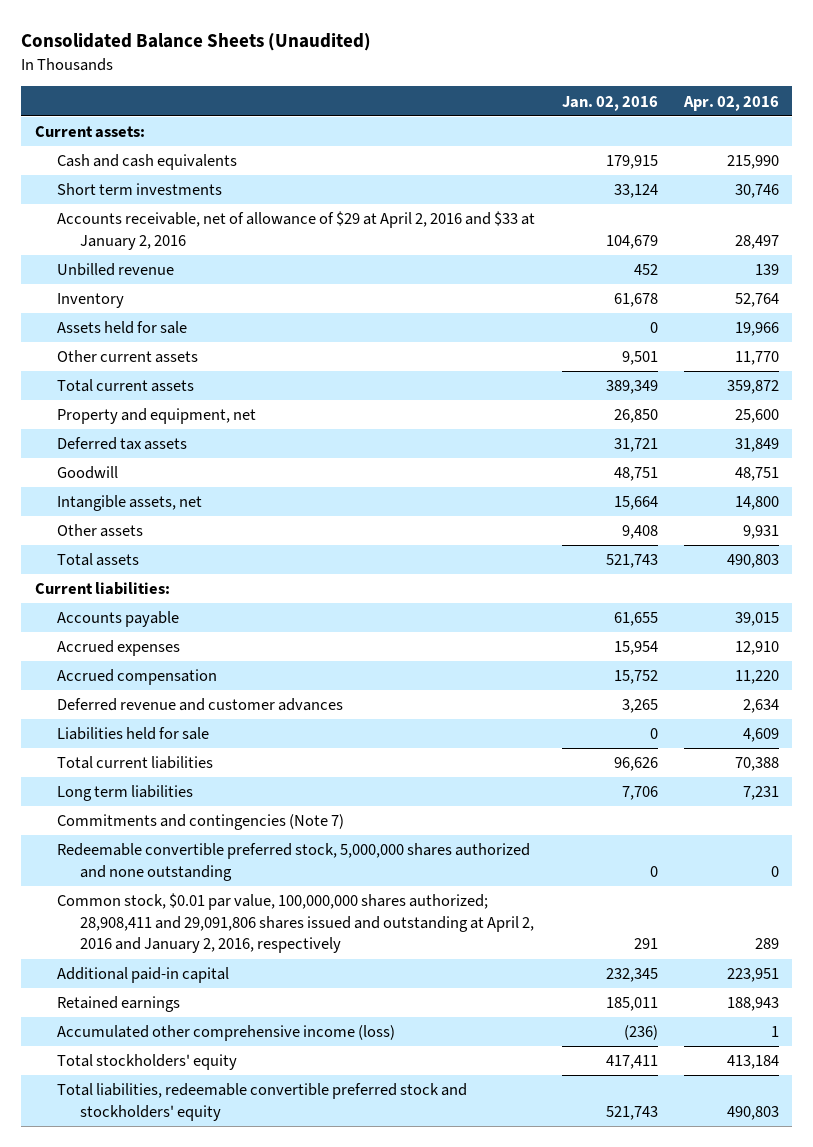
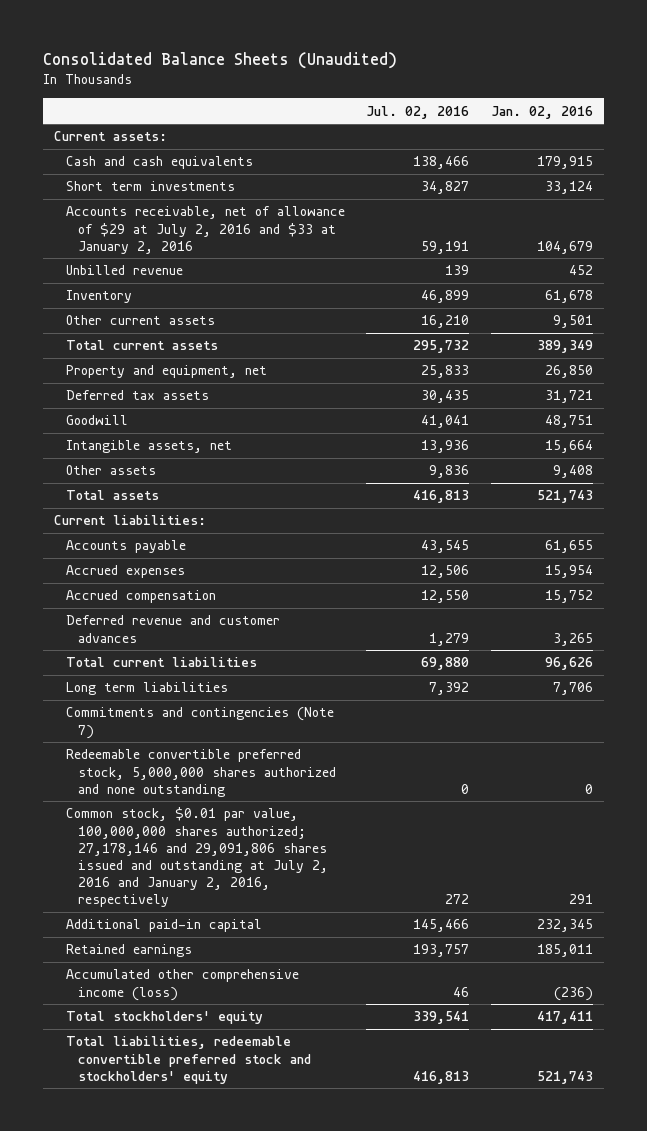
- | Jan. 02, 2016 | Apr. 02, 2016
+ | Jul. 02, 2016 | Jan. 02, 2016
- Accounts receivable, net of allowance of $29 at April 2, 2016 and $33 at January 2, 2016 | 104,679 | 28,497
+ Accounts receivable, net of allowance of $29 at July 2, 2016 and $33 at January 2, 2016 | 59,191 | 104,679
- Assets held for sale | 0 | 19,966
- Liabilities held for sale | 0 | 4,609
- Common stock, $0.01 par value, 100,000,000 shares authorized; 28,908,411 and 29,091,806 shares issued and outstanding at April 2, 2016 and January 2, 2016, respectively | 291 | 289
+ Common stock, $0.01 par value, 100,000,000 shares authorized; 27,178,146 and 29,091,806 shares issued and outstanding at July 2, 2016 and January 2, 2016, respectively | 272 | 291

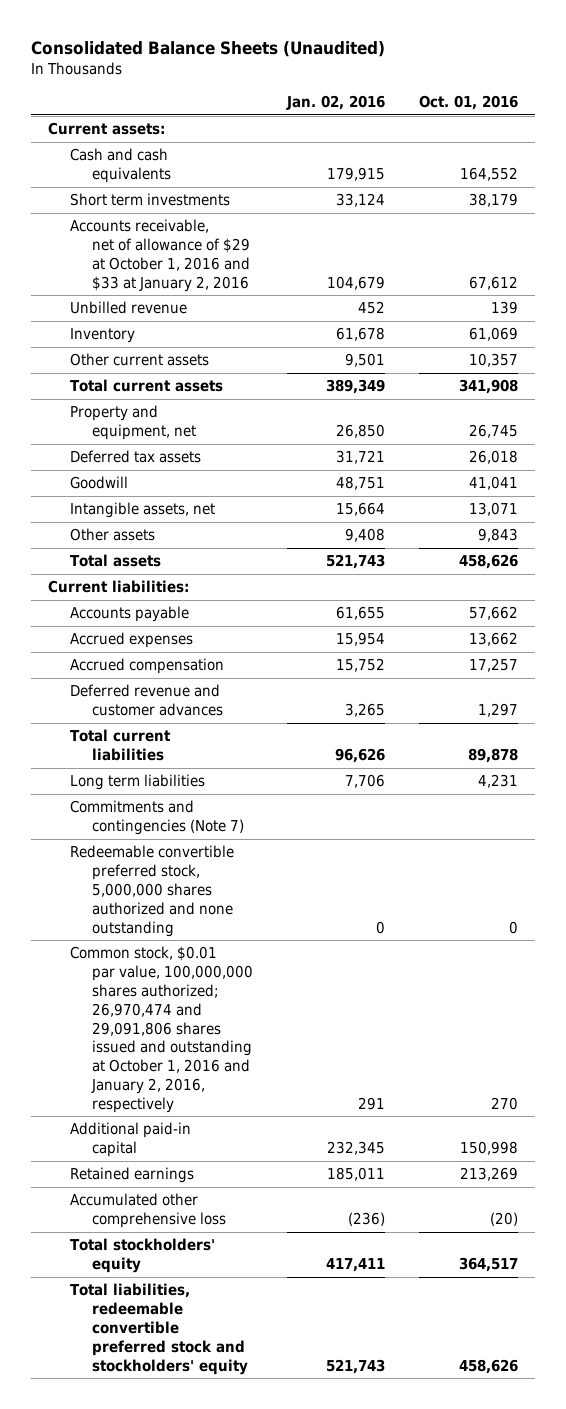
- | Jul. 02, 2016 | Jan. 02, 2016
+ | Jan. 02, 2016 | Oct. 01, 2016
- Accounts receivable, net of allowance of $29 at July 2, 2016 and $33 at January 2, 2016 | 59,191 | 104,679
+ Accounts receivable, net of allowance of $29 at October 1, 2016 and $33 at January 2, 2016 | 104,679 | 67,612
- Common stock, $0.01 par value, 100,000,000 shares authorized; 27,178,146 and 29,091,806 shares issued and outstanding at July 2, 2016 and January 2, 2016, respectively | 272 | 291
+ Common stock, $0.01 par value, 100,000,000 shares authorized; 26,970,474 and 29,091,806 shares issued and outstanding at October 1, 2016 and January 2, 2016, respectively | 291 | 270
- Accumulated other comprehensive income (loss) | 46 | (236)
+ Accumulated other comprehensive loss | (236) | (20)

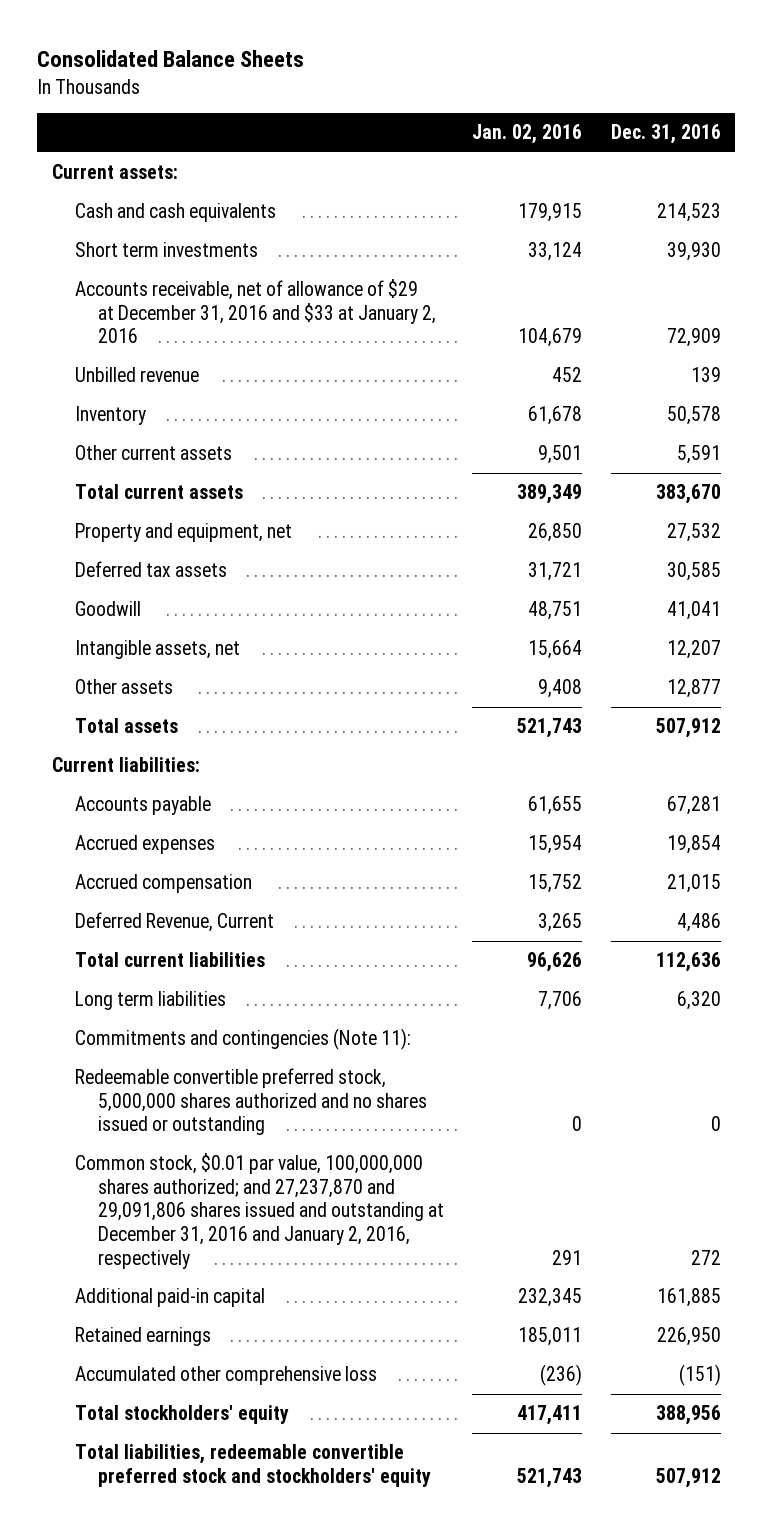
- Consolidated Balance Sheets (Unaudited)
+ Consolidated Balance Sheets
- | Jan. 02, 2016 | Oct. 01, 2016
+ | Jan. 02, 2016 | Dec. 31, 2016
- Accounts receivable, net of allowance of $29 at October 1, 2016 and $33 at January 2, 2016 | 104,679 | 67,612
+ Accounts receivable, net of allowance of $29 at December 31, 2016 and $33 at January 2, 2016 | 104,679 | 72,909
- Deferred revenue and customer advances | 3,265 | 1,297
+ Deferred Revenue, Current | 3,265 | 4,486
- Commitments and contingencies (Note 7)
- Redeemable convertible preferred stock, 5,000,000 shares authorized and none outstanding | 0 | 0
- Common stock, $0.01 par value, 100,000,000 shares authorized; 26,970,474 and 29,091,806 shares issued and outstanding at October 1, 2016 and January 2, 2016, respectively | 291 | 270
+ Commitments and contingencies (Note 11):
+ Redeemable convertible preferred stock, 5,000,000 shares authorized and no shares issued or outstanding | 0 | 0
+ Common stock, $0.01 par value, 100,000,000 shares authorized; and 27,237,870 and 29,091,806 shares issued and outstanding at December 31, 2016 and January 2, 2016, respectively | 291 | 272

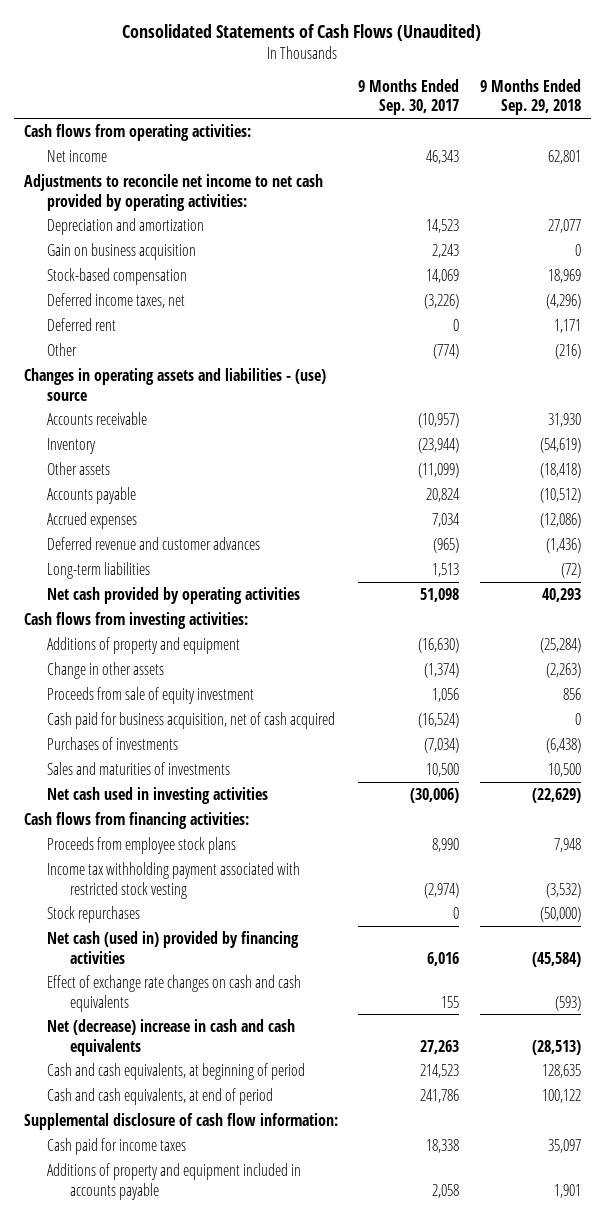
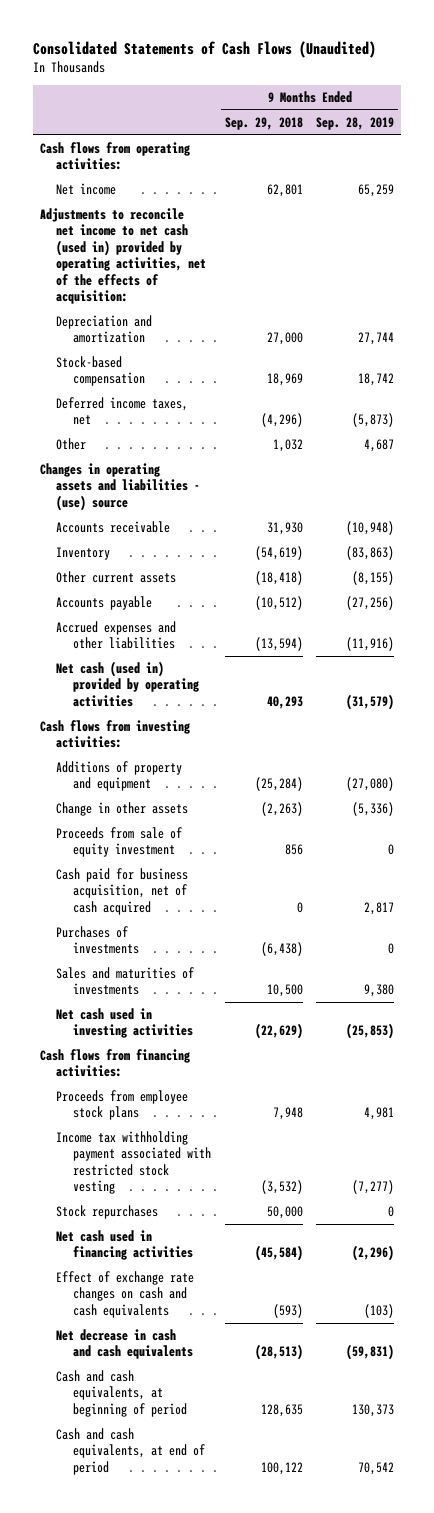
- | 9 Months Ended Sep. 30, 2017 | 9 Months Ended Sep. 29, 2018
+ | 9 Months Ended Sep. 29, 2018 | 9 Months Ended Sep. 28, 2019
- Adjustments to reconcile net income to net cash provided by operating activities:
- Depreciation and amortization | 14,523 | 27,077
- Gain on business acquisition | 2,243 | 0
+ Adjustments to reconcile net income to net cash (used in) provided by operating activities, net of the effects of acquisition:
+ Depreciation and amortization | 27,000 | 27,744
- Deferred rent | 0 | 1,171
- Other | (774) | (216)
+ Other | 1,032 | 4,687
- Other assets | (11,099) | (18,418)
+ Other current assets | (18,418) | (8,155)
- Accrued expenses | 7,034 | (12,086)
- Deferred revenue and customer advances | (965) | (1,436)
- Long-term liabilities | 1,513 | (72)
- Net cash provided by operating activities | 51,098 | 40,293
+ Accrued expenses and other liabilities | (13,594) | (11,916)
+ Net cash (used in) provided by operating activities | 40,293 | (31,579)
- Stock repurchases | 0 | (50,000)
- Net cash (used in) provided by financing activities | 6,016 | (45,584)
+ Stock repurchases | 50,000 | 0
+ Net cash used in financing activities | (45,584) | (2,296)
- Net (decrease) increase in cash and cash equivalents | 27,263 | (28,513)
+ Net decrease in cash and cash equivalents | (28,513) | (59,831)
- Supplemental disclosure of cash flow information:
- Cash paid for income taxes | 18,338 | 35,097
- Additions of property and equipment included in accounts payable | 2,058 | 1,901

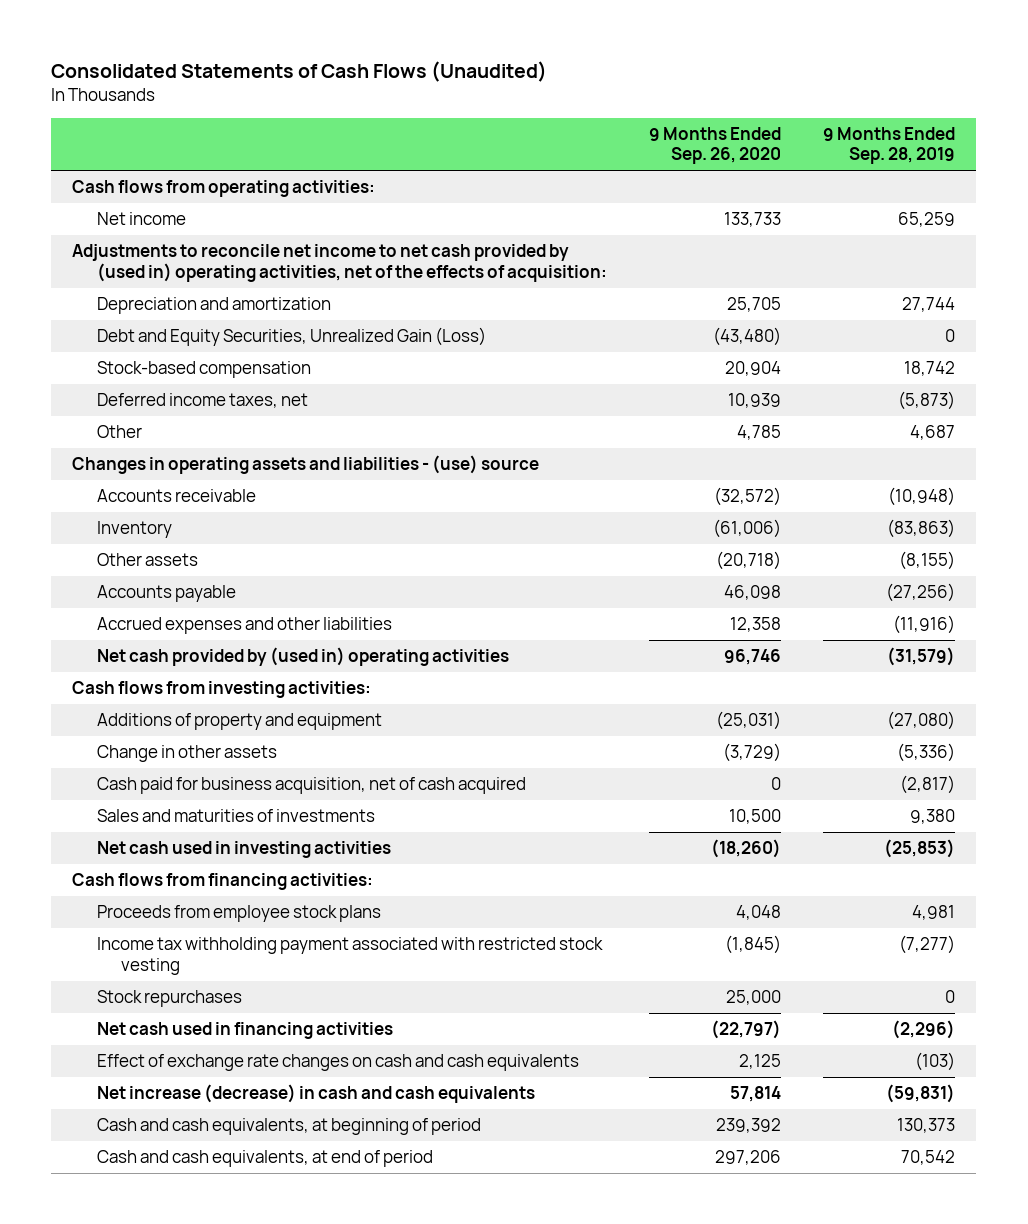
- | 9 Months Ended Sep. 29, 2018 | 9 Months Ended Sep. 28, 2019
+ | 9 Months Ended Sep. 26, 2020 | 9 Months Ended Sep. 28, 2019
- Adjustments to reconcile net income to net cash (used in) provided by operating activities, net of the effects of acquisition:
+ Adjustments to reconcile net income to net cash provided by (used in) operating activities, net of the effects of acquisition:
+ Debt and Equity Securities, Unrealized Gain (Loss) | (43,480) | 0
- Other current assets | (18,418) | (8,155)
+ Other assets | (20,718) | (8,155)
- Net cash (used in) provided by operating activities | 40,293 | (31,579)
+ Net cash provided by (used in) operating activities | 96,746 | (31,579)
- Proceeds from sale of equity investment | 856 | 0
- Cash paid for business acquisition, net of cash acquired | 0 | 2,817
- Purchases of investments | (6,438) | 0
+ Cash paid for business acquisition, net of cash acquired | 0 | (2,817)
- Net decrease in cash and cash equivalents | (28,513) | (59,831)
+ Net increase (decrease) in cash and cash equivalents | 57,814 | (59,831)

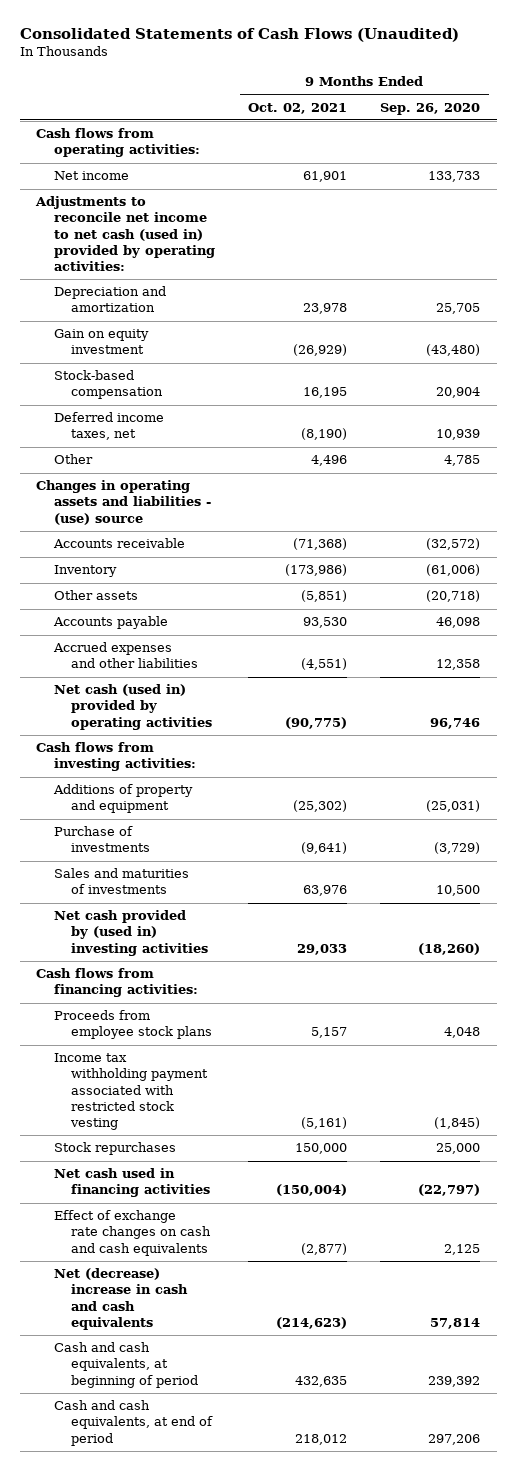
- | 9 Months Ended Sep. 26, 2020 | 9 Months Ended Sep. 28, 2019
+ | 9 Months Ended Oct. 02, 2021 | 9 Months Ended Sep. 26, 2020
- Adjustments to reconcile net income to net cash provided by (used in) operating activities, net of the effects of acquisition:
+ Adjustments to reconcile net income to net cash (used in) provided by operating activities:
- Debt and Equity Securities, Unrealized Gain (Loss) | (43,480) | 0
+ Gain on equity investment | (26,929) | (43,480)
- Net cash provided by (used in) operating activities | 96,746 | (31,579)
+ Net cash (used in) provided by operating activities | (90,775) | 96,746
- Change in other assets | (3,729) | (5,336)
- Cash paid for business acquisition, net of cash acquired | 0 | (2,817)
+ Purchase of investments | (9,641) | (3,729)
- Net cash used in investing activities | (18,260) | (25,853)
+ Net cash provided by (used in) investing activities | 29,033 | (18,260)
- Net increase (decrease) in cash and cash equivalents | 57,814 | (59,831)
+ Net (decrease) increase in cash and cash equivalents | (214,623) | 57,814

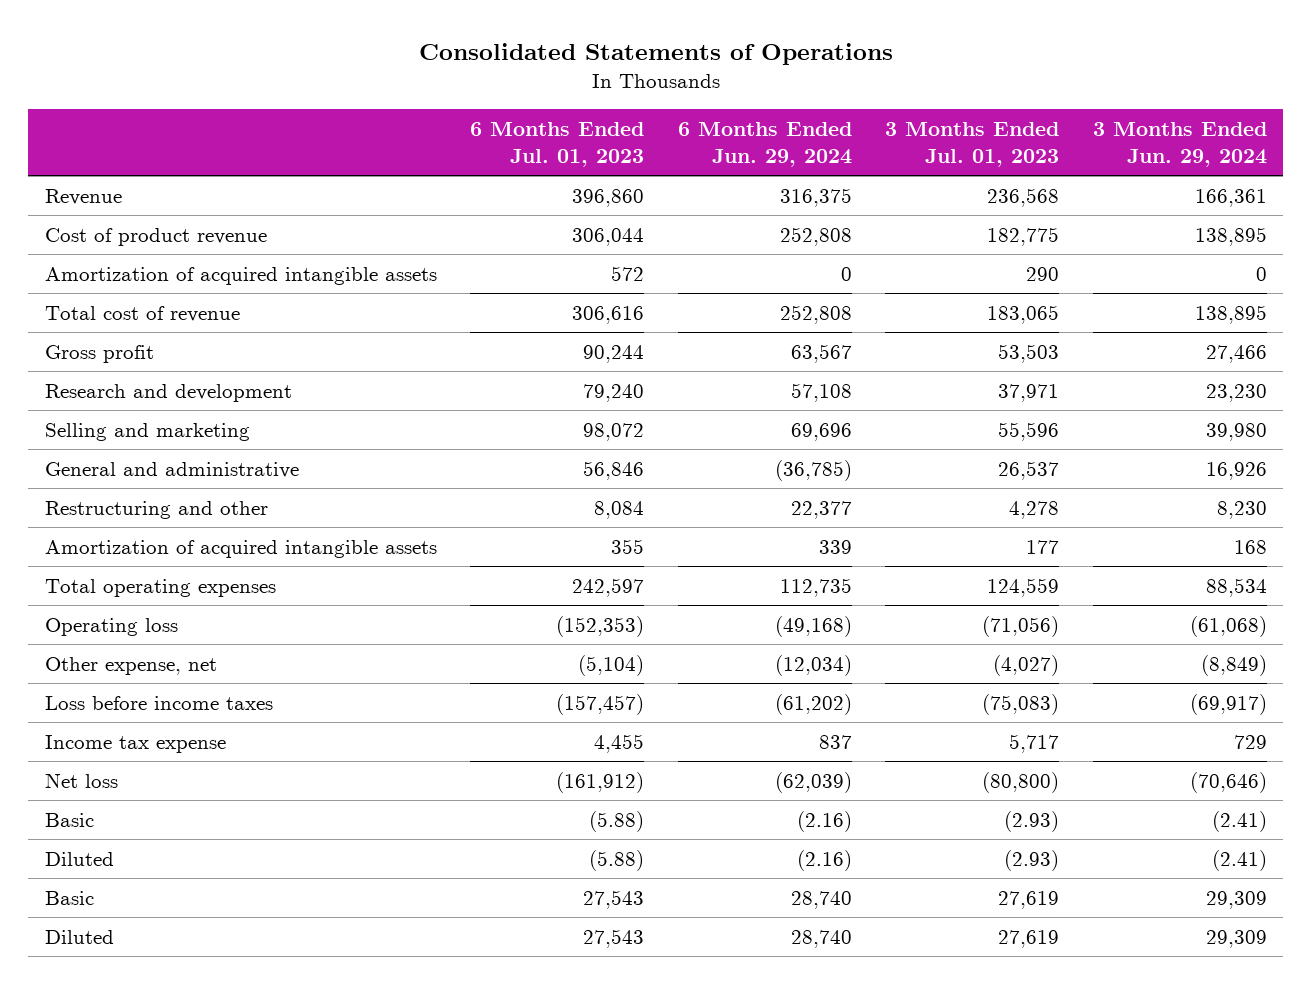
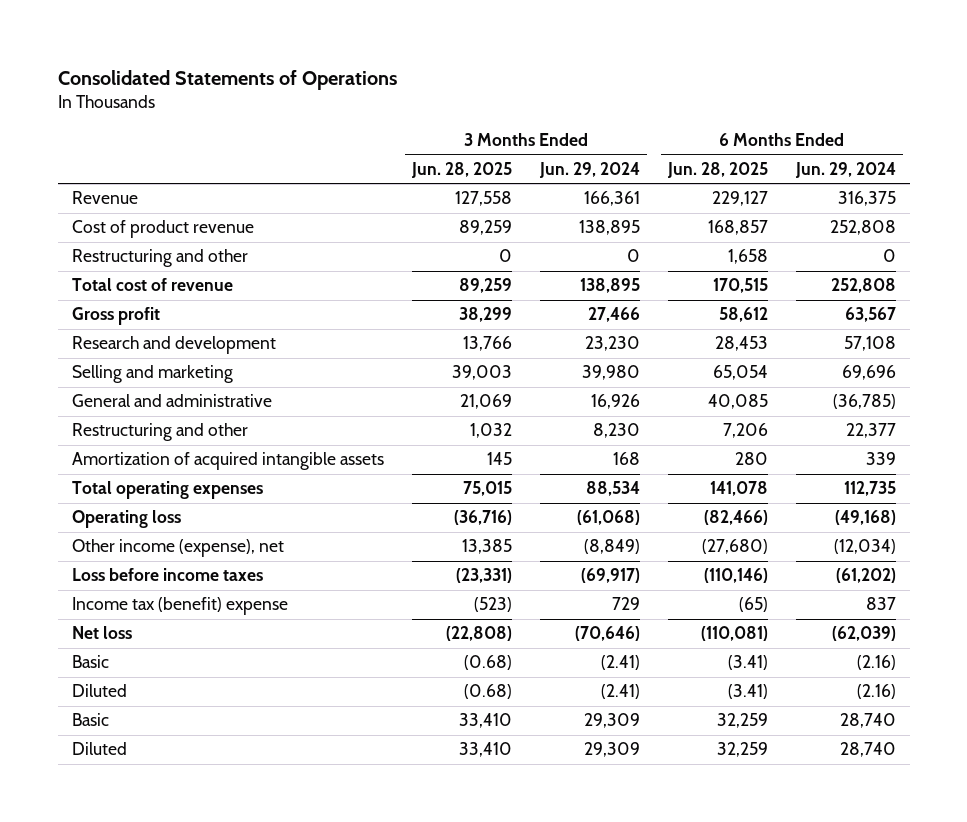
- | 6 Months Ended Jul. 01, 2023 | 6 Months Ended Jun. 29, 2024 | 3 Months Ended Jul. 01, 2023 | 3 Months Ended Jun. 29, 2024
+ | 3 Months Ended Jun. 28, 2025 | 3 Months Ended Jun. 29, 2024 | 6 Months Ended Jun. 28, 2025 | 6 Months Ended Jun. 29, 2024
- Amortization of acquired intangible assets | 572 | 0 | 290 | 0
+ Restructuring and other | 0 | 0 | 1,658 | 0
- Other expense, net | (5,104) | (12,034) | (4,027) | (8,849)
+ Other income (expense), net | 13,385 | (8,849) | (27,680) | (12,034)
- Income tax expense | 4,455 | 837 | 5,717 | 729
+ Income tax (benefit) expense | (523) | 729 | (65) | 837

